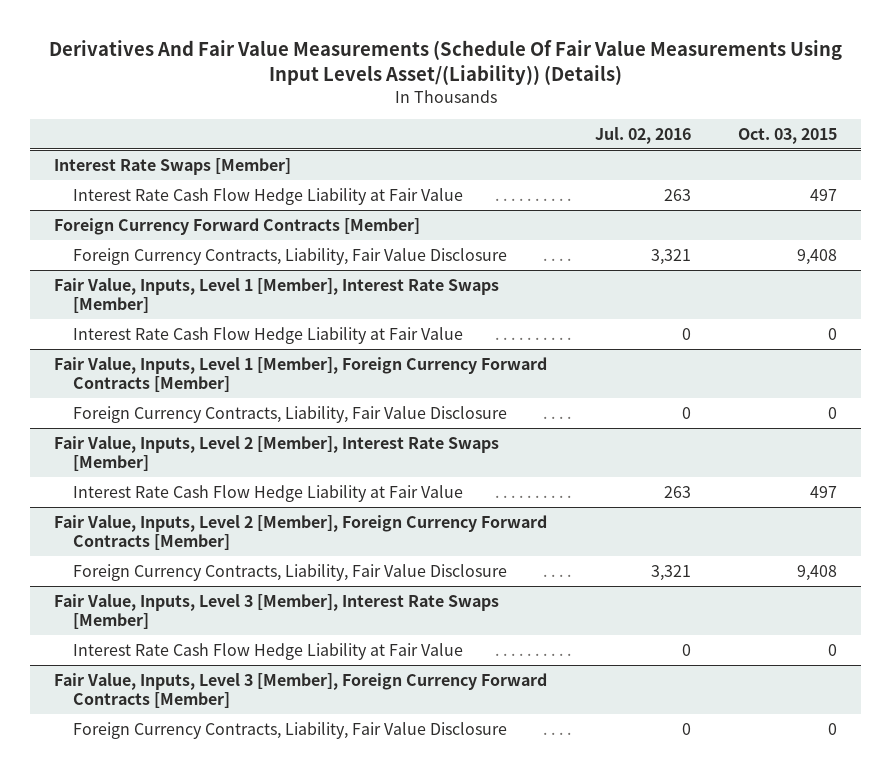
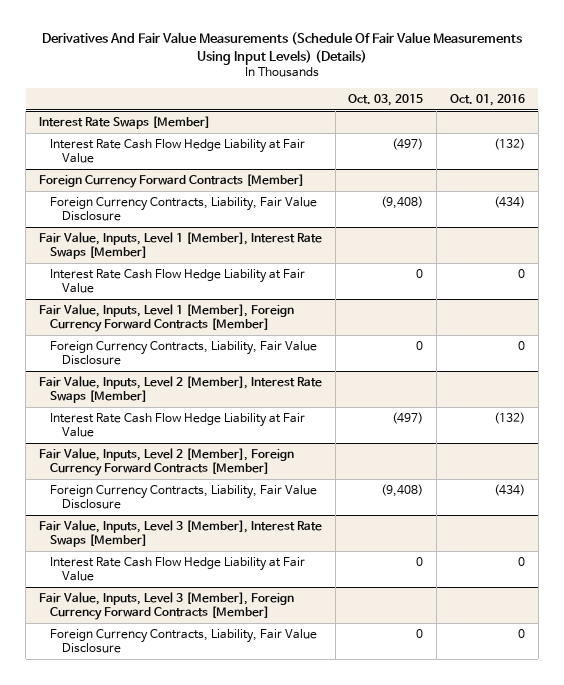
- Derivatives And Fair Value Measurements (Schedule Of Fair Value Measurements Using Input Levels Asset/(Liability)) (Details)
+ Derivatives And Fair Value Measurements (Schedule Of Fair Value Measurements Using Input Levels) (Details)
- | Jul. 02, 2016 | Oct. 03, 2015
+ | Oct. 03, 2015 | Oct. 01, 2016
@ Interest Rate Swaps [Member]
- Interest Rate Cash Flow Hedge Liability at Fair Value | 263 | 497
+ Interest Rate Cash Flow Hedge Liability at Fair Value | (497) | (132)
@ Foreign Currency Forward Contracts [Member]
- Foreign Currency Contracts, Liability, Fair Value Disclosure | 3,321 | 9,408
+ Foreign Currency Contracts, Liability, Fair Value Disclosure | (9,408) | (434)
@ Fair Value, Inputs, Level 2 [Member], Interest Rate Swaps [Member]
- Interest Rate Cash Flow Hedge Liability at Fair Value | 263 | 497
+ Interest Rate Cash Flow Hedge Liability at Fair Value | (497) | (132)
@ Fair Value, Inputs, Level 2 [Member], Foreign Currency Forward Contracts [Member]
- Foreign Currency Contracts, Liability, Fair Value Disclosure | 3,321 | 9,408
+ Foreign Currency Contracts, Liability, Fair Value Disclosure | (9,408) | (434)

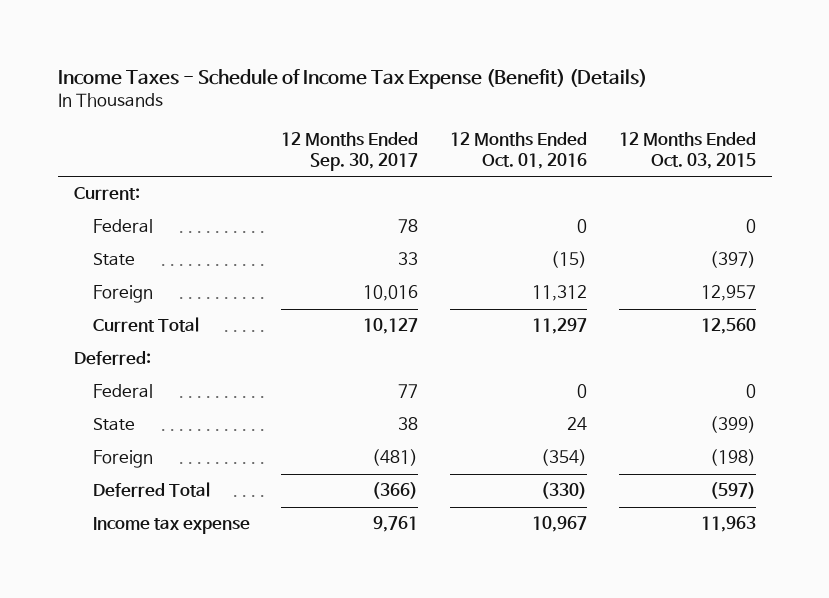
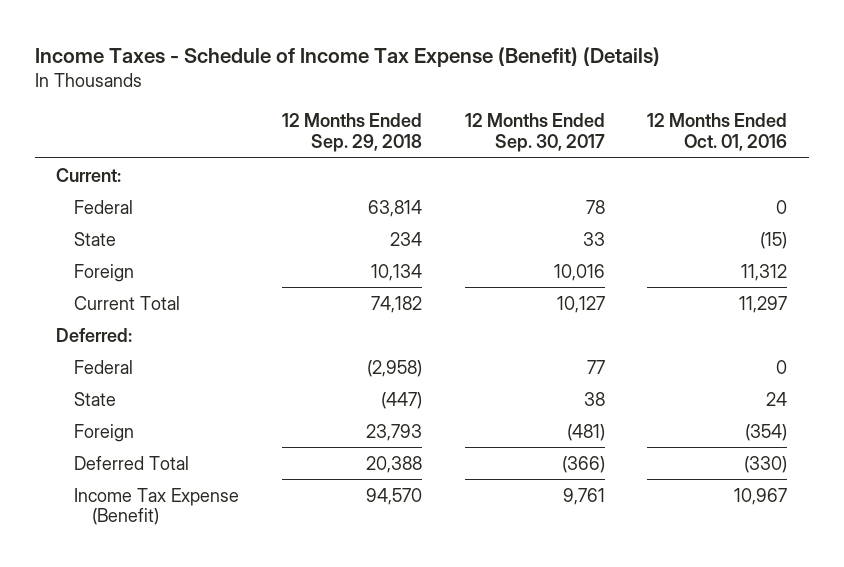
- | 12 Months Ended Sep. 30, 2017 | 12 Months Ended Oct. 01, 2016 | 12 Months Ended Oct. 03, 2015
+ | 12 Months Ended Sep. 29, 2018 | 12 Months Ended Sep. 30, 2017 | 12 Months Ended Oct. 01, 2016
- Income tax expense | 9,761 | 10,967 | 11,963
+ Income Tax Expense (Benefit) | 94,570 | 9,761 | 10,967

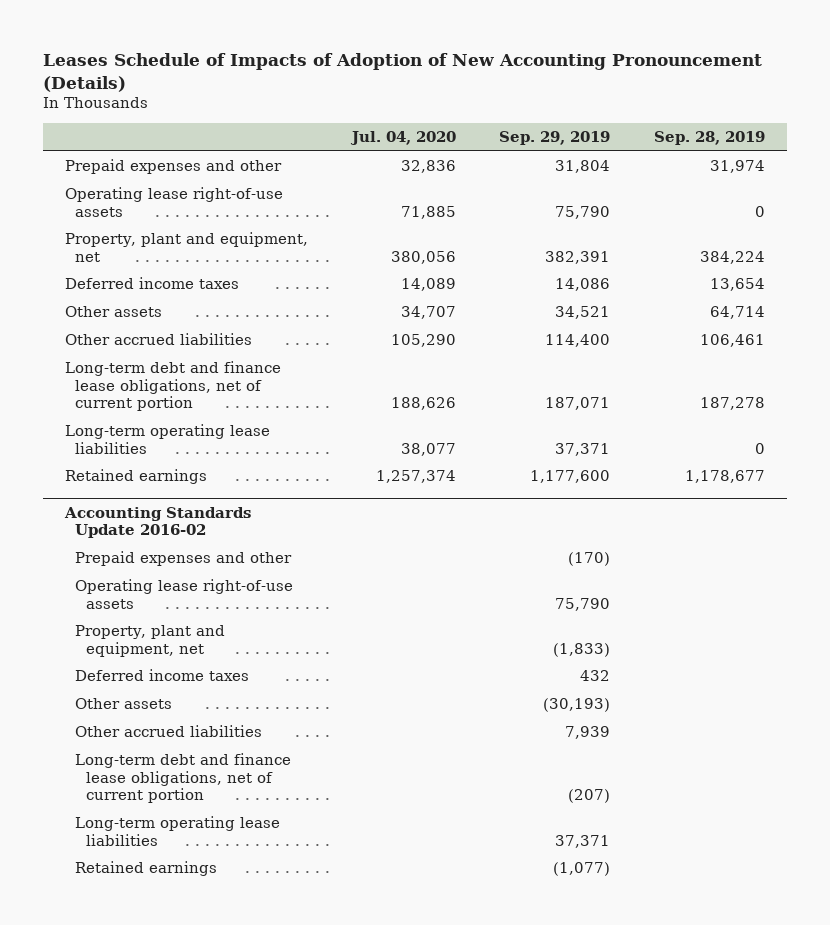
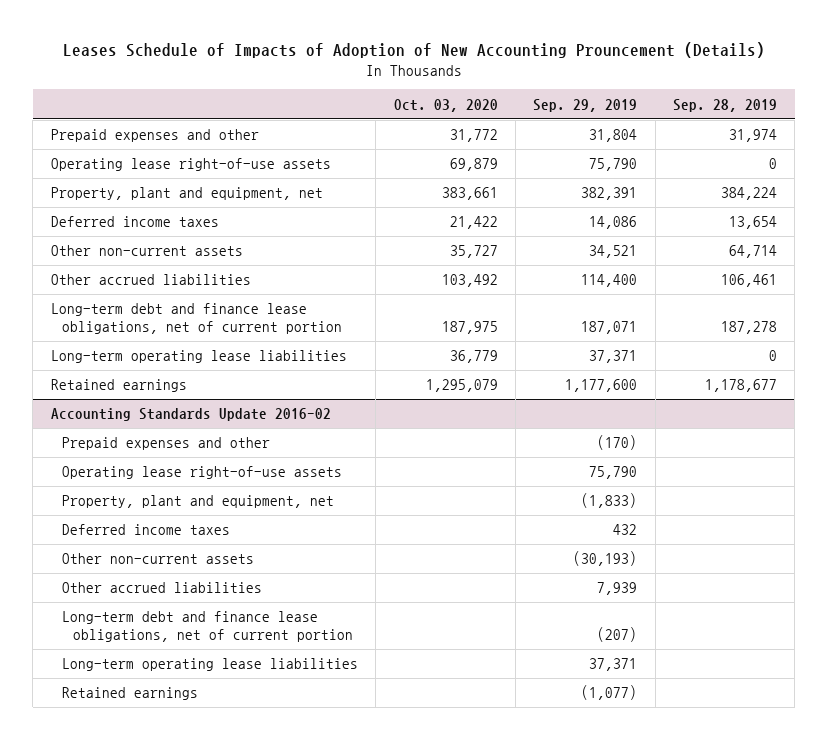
- Leases Schedule of Impacts of Adoption of New Accounting Pronouncement (Details)
+ Leases Schedule of Impacts of Adoption of New Accounting Prouncement (Details)
- | Jul. 04, 2020 | Sep. 29, 2019 | Sep. 28, 2019
+ | Oct. 03, 2020 | Sep. 29, 2019 | Sep. 28, 2019
- Other assets | 34,707 | 34,521 | 64,714
+ Other non-current assets | 35,727 | 34,521 | 64,714
@ Accounting Standards Update 2016-02
- Other assets | | (30,193) |
+ Other non-current assets | | (30,193) |

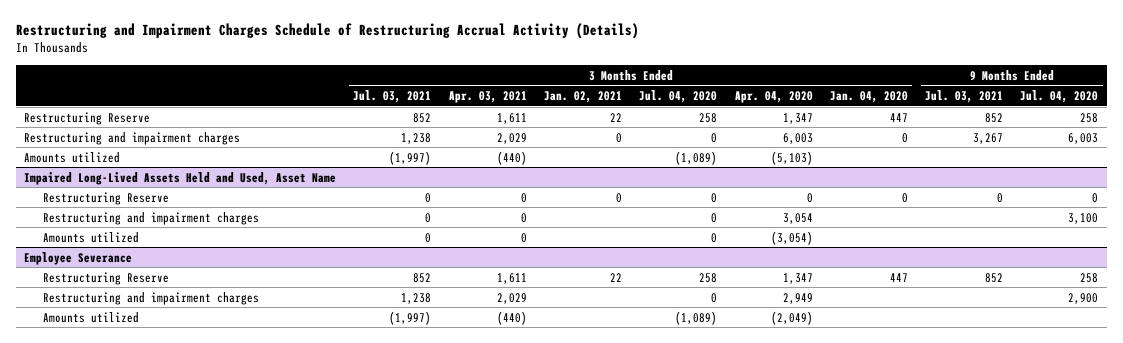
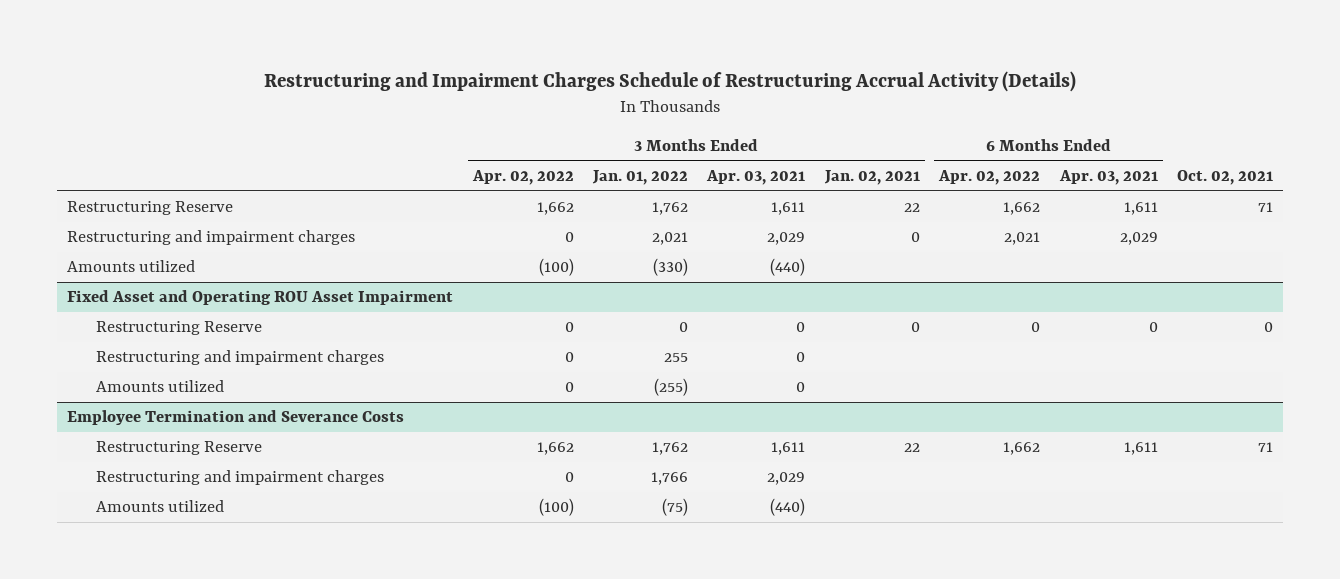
- | 3 Months Ended Jul. 03, 2021 | 3 Months Ended Apr. 03, 2021 | 3 Months Ended Jan. 02, 2021 | 3 Months Ended Jul. 04, 2020 | 3 Months Ended Apr. 04, 2020 | 3 Months Ended Jan. 04, 2020 | 9 Months Ended Jul. 03, 2021 | 9 Months Ended Jul. 04, 2020
+ | 3 Months Ended Apr. 02, 2022 | 3 Months Ended Jan. 01, 2022 | 3 Months Ended Apr. 03, 2021 | 3 Months Ended Jan. 02, 2021 | 6 Months Ended Apr. 02, 2022 | 6 Months Ended Apr. 03, 2021 | Oct. 02, 2021
- Impaired Long-Lived Assets Held and Used, Asset Name
+ Fixed Asset and Operating ROU Asset Impairment
- Employee Severance
+ Employee Termination and Severance Costs

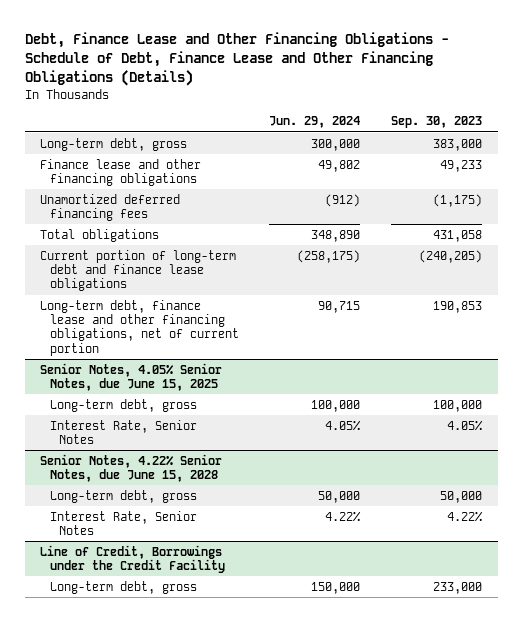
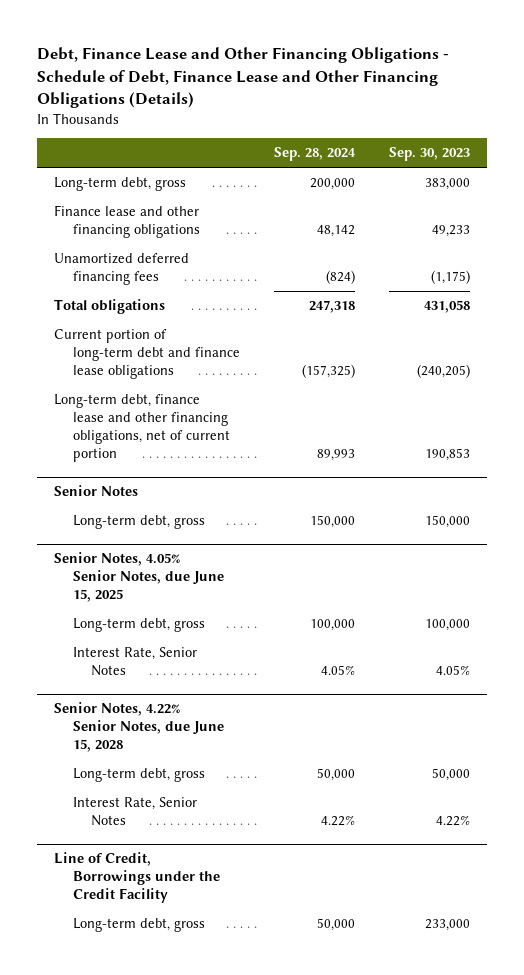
- | Jun. 29, 2024 | Sep. 30, 2023
+ | Sep. 28, 2024 | Sep. 30, 2023
+ Senior Notes
+ Long-term debt, gross | 150,000 | 150,000

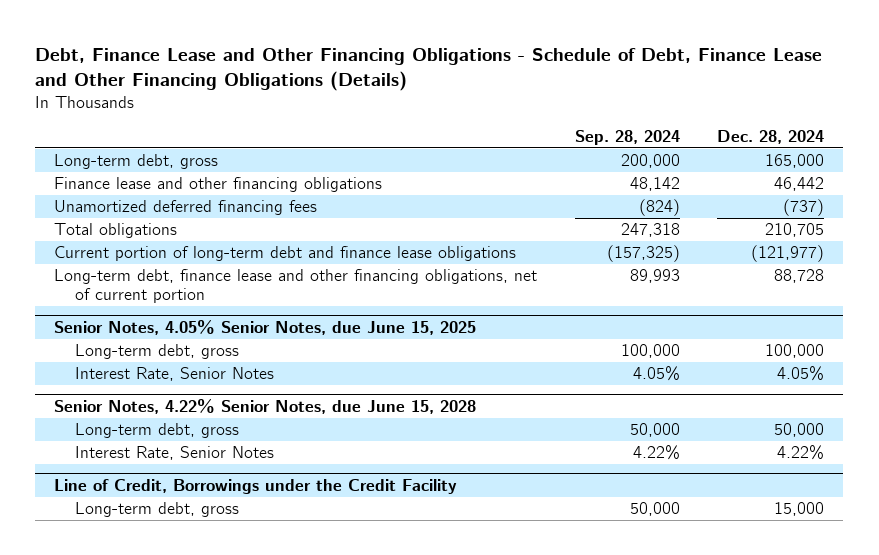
- | Sep. 28, 2024 | Sep. 30, 2023
+ | Sep. 28, 2024 | Dec. 28, 2024
- Senior Notes
- Long-term debt, gross | 150,000 | 150,000

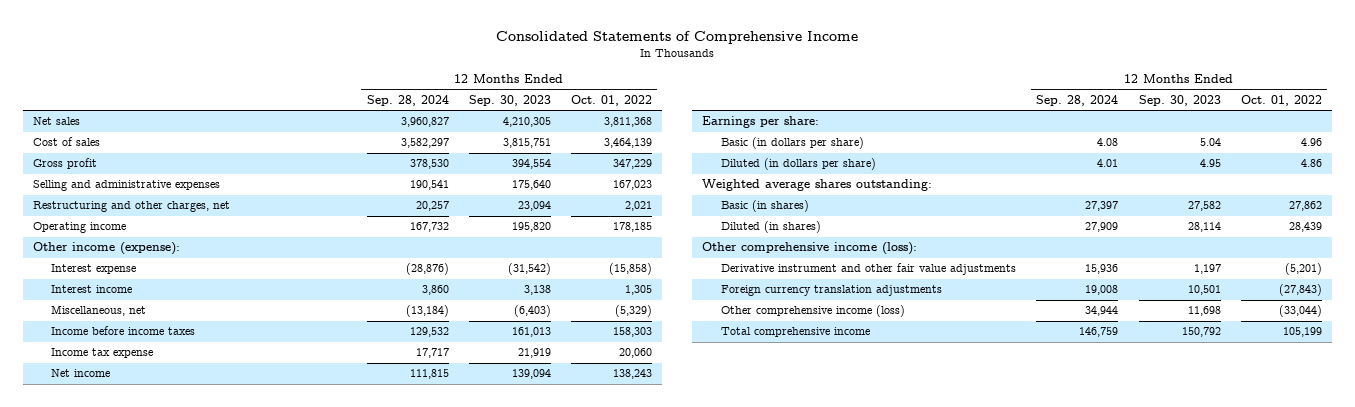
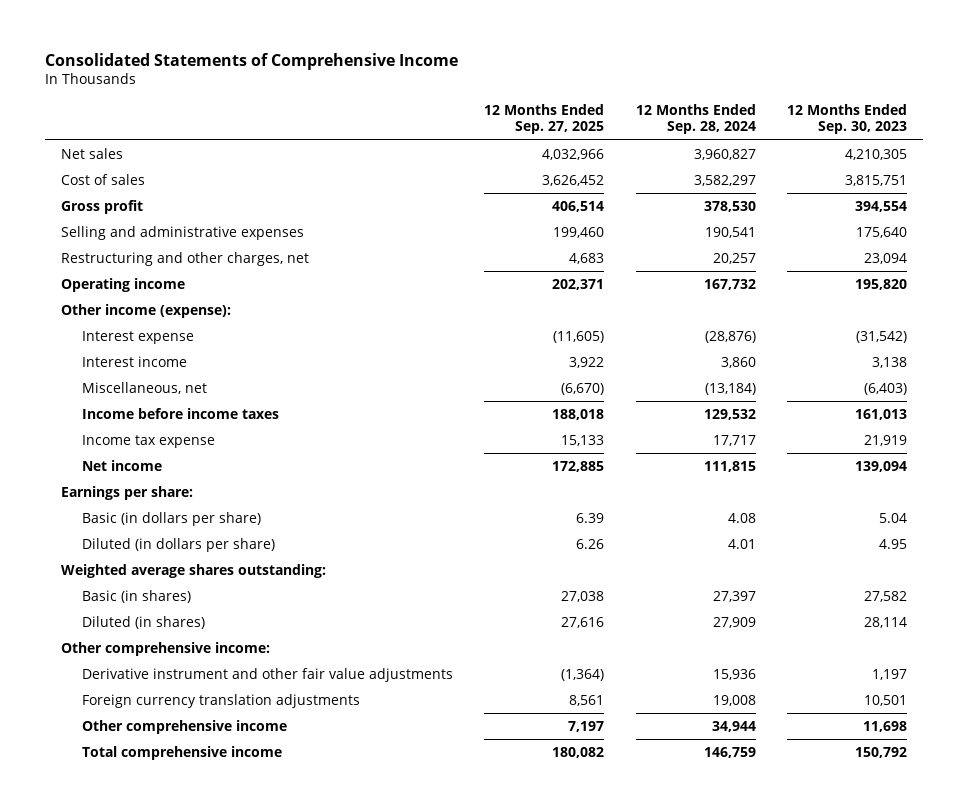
- | 12 Months Ended Sep. 28, 2024 | 12 Months Ended Sep. 30, 2023 | 12 Months Ended Oct. 01, 2022
+ | 12 Months Ended Sep. 27, 2025 | 12 Months Ended Sep. 28, 2024 | 12 Months Ended Sep. 30, 2023
- Other comprehensive income (loss):
+ Other comprehensive income:
- Other comprehensive income (loss) | 34,944 | 11,698 | (33,044)
+ Other comprehensive income | 7,197 | 34,944 | 11,698

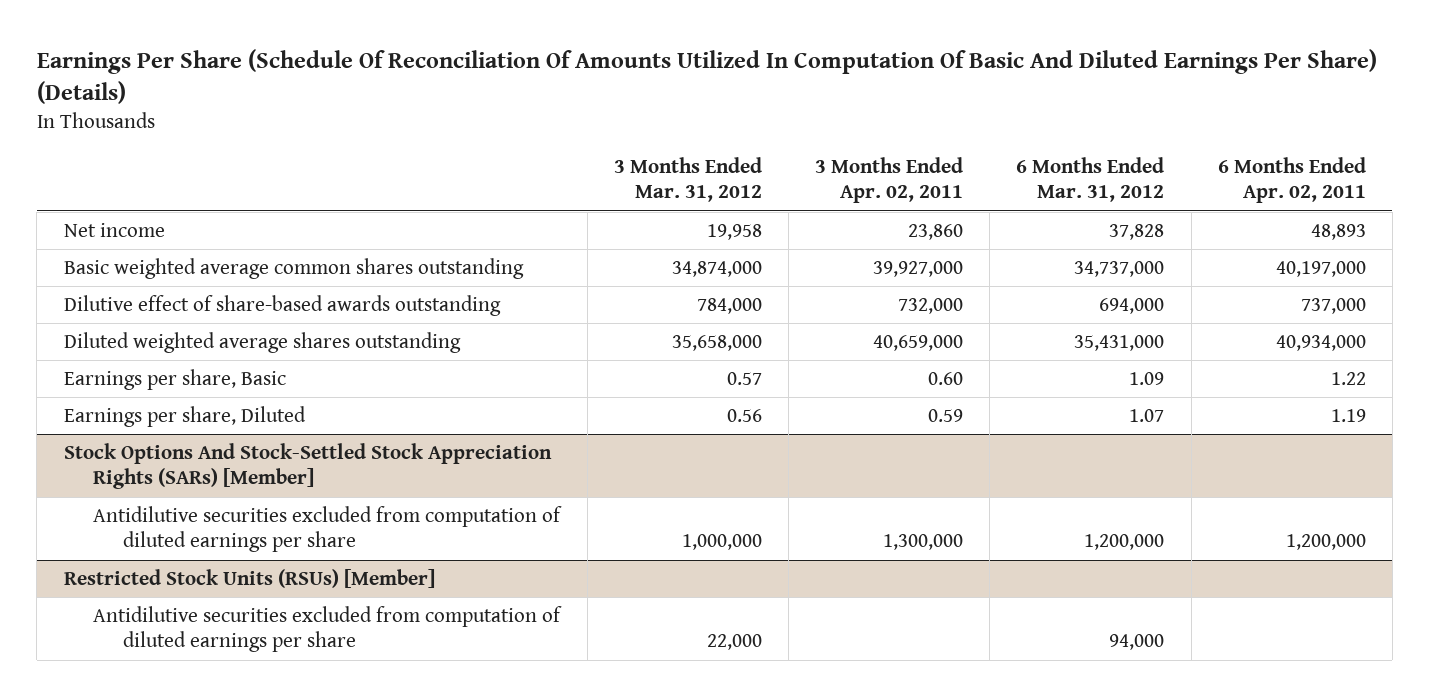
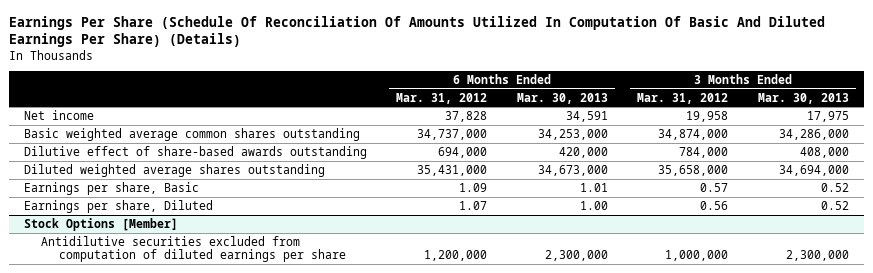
- | 3 Months Ended Mar. 31, 2012 | 3 Months Ended Apr. 02, 2011 | 6 Months Ended Mar. 31, 2012 | 6 Months Ended Apr. 02, 2011
+ | 6 Months Ended Mar. 31, 2012 | 6 Months Ended Mar. 30, 2013 | 3 Months Ended Mar. 31, 2012 | 3 Months Ended Mar. 30, 2013
- Stock Options And Stock-Settled Stock Appreciation Rights (SARs) [Member]
+ Stock Options [Member]
- Restricted Stock Units (RSUs) [Member]
- Antidilutive securities excluded from computation of diluted earnings per share | 22,000 | | 94,000 |

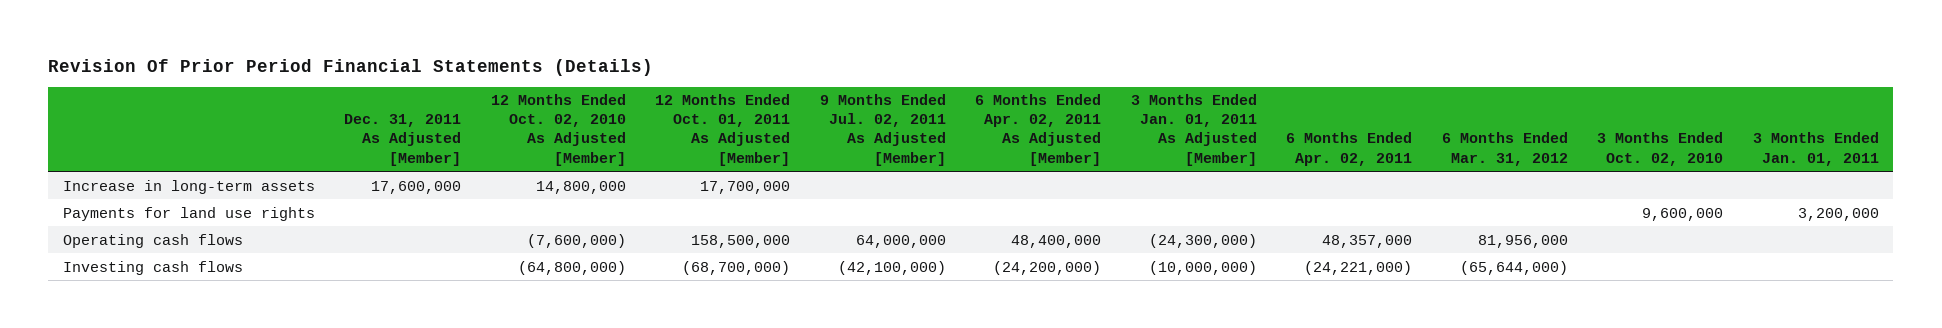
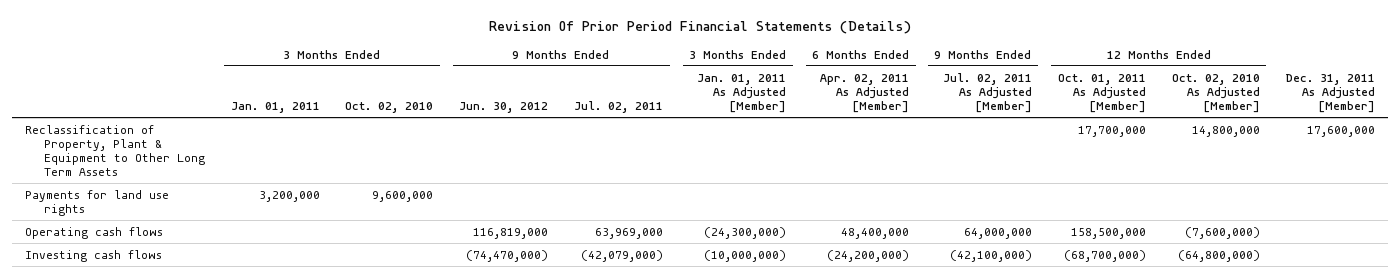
- | Dec. 31, 2011 As Adjusted [Member] | 12 Months Ended Oct. 02, 2010 As Adjusted [Member] | 12 Months Ended Oct. 01, 2011 As Adjusted [Member] | 9 Months Ended Jul. 02, 2011 As Adjusted [Member] | 6 Months Ended Apr. 02, 2011 As Adjusted [Member] | 3 Months Ended Jan. 01, 2011 As Adjusted [Member] | 6 Months Ended Apr. 02, 2011 | 6 Months Ended Mar. 31, 2012 | 3 Months Ended Oct. 02, 2010 | 3 Months Ended Jan. 01, 2011
+ | 3 Months Ended Jan. 01, 2011 | 3 Months Ended Oct. 02, 2010 | 9 Months Ended Jun. 30, 2012 | 9 Months Ended Jul. 02, 2011 | 3 Months Ended Jan. 01, 2011 As Adjusted [Member] | 6 Months Ended Apr. 02, 2011 As Adjusted [Member] | 9 Months Ended Jul. 02, 2011 As Adjusted [Member] | 12 Months Ended Oct. 01, 2011 As Adjusted [Member] | 12 Months Ended Oct. 02, 2010 As Adjusted [Member] | Dec. 31, 2011 As Adjusted [Member]
- Increase in long-term assets | 17,600,000 | 14,800,000 | 17,700,000 | | | | | | |
+ Reclassification of Property, Plant & Equipment to Other Long Term Assets | | | | | | | | 17,700,000 | 14,800,000 | 17,600,000

